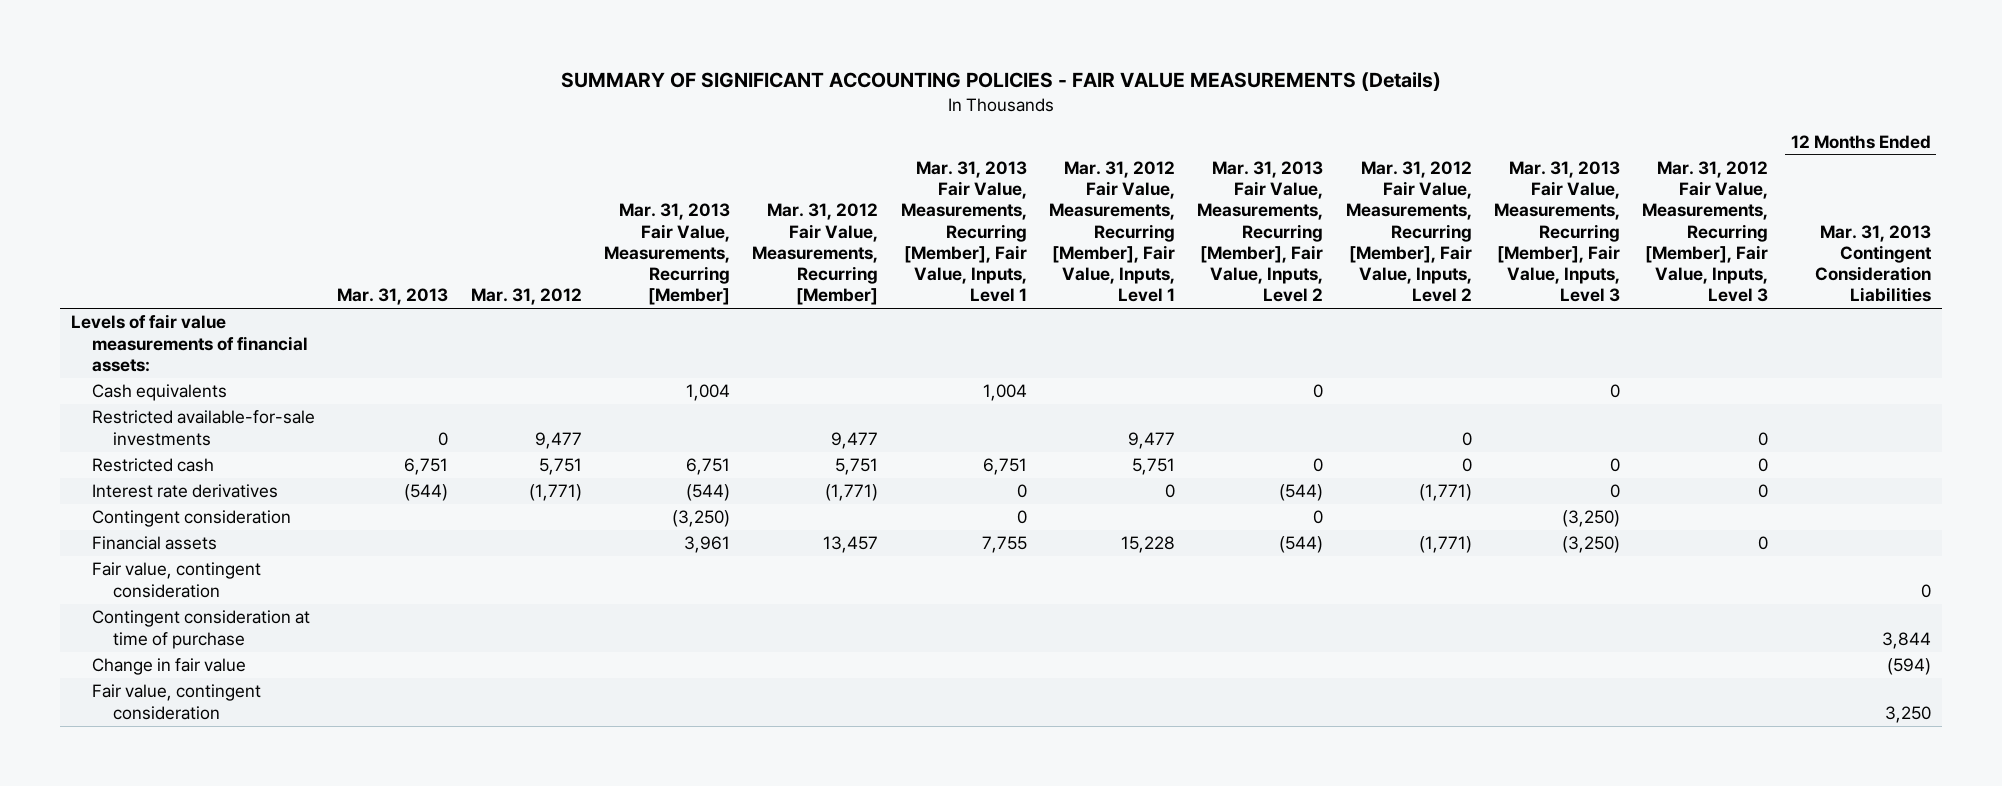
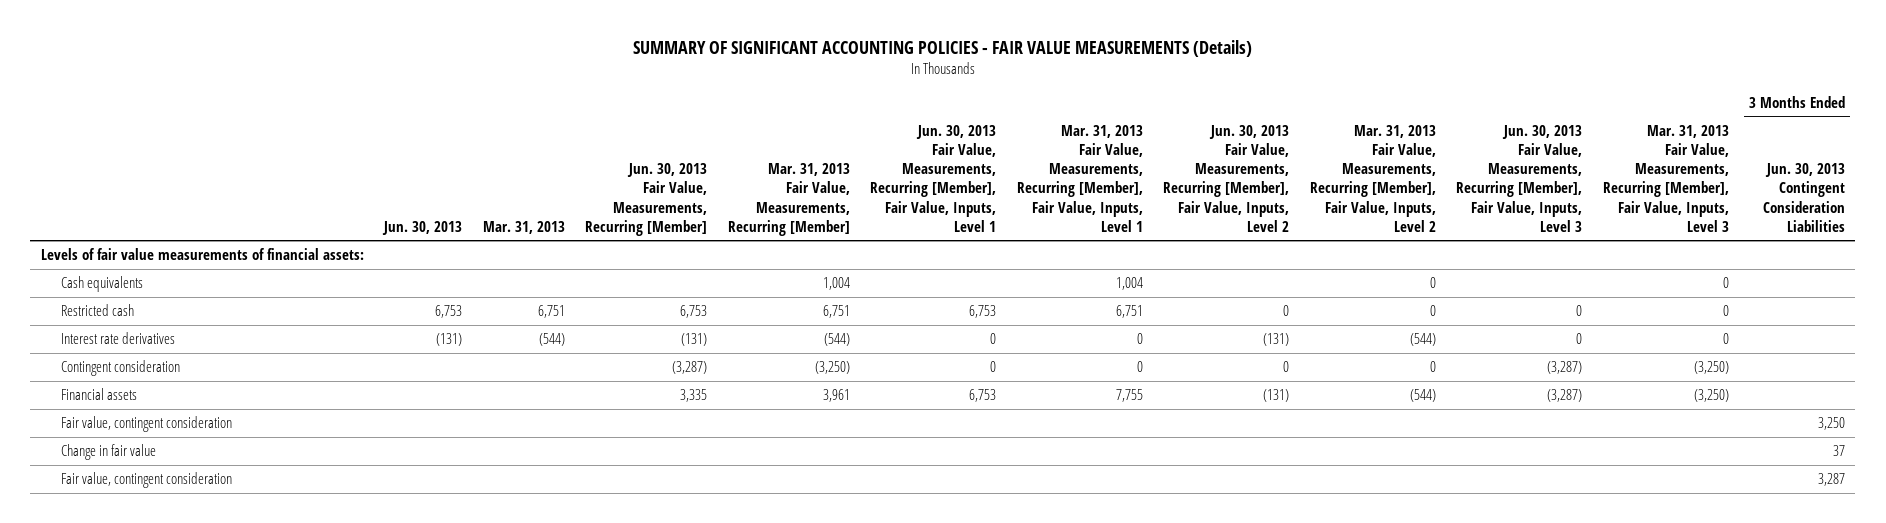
- | Mar. 31, 2013 | Mar. 31, 2012 | Mar. 31, 2013 Fair Value, Measurements, Recurring [Member] | Mar. 31, 2012 Fair Value, Measurements, Recurring [Member] | Mar. 31, 2013 Fair Value, Measurements, Recurring [Member], Fair Value, Inputs, Level 1 | Mar. 31, 2012 Fair Value, Measurements, Recurring [Member], Fair Value, Inputs, Level 1 | Mar. 31, 2013 Fair Value, Measurements, Recurring [Member], Fair Value, Inputs, Level 2 | Mar. 31, 2012 Fair Value, Measurements, Recurring [Member], Fair Value, Inputs, Level 2 | Mar. 31, 2013 Fair Value, Measurements, Recurring [Member], Fair Value, Inputs, Level 3 | Mar. 31, 2012 Fair Value, Measurements, Recurring [Member], Fair Value, Inputs, Level 3 | 12 Months Ended Mar. 31, 2013 Contingent Consideration Liabilities
+ | Jun. 30, 2013 | Mar. 31, 2013 | Jun. 30, 2013 Fair Value, Measurements, Recurring [Member] | Mar. 31, 2013 Fair Value, Measurements, Recurring [Member] | Jun. 30, 2013 Fair Value, Measurements, Recurring [Member], Fair Value, Inputs, Level 1 | Mar. 31, 2013 Fair Value, Measurements, Recurring [Member], Fair Value, Inputs, Level 1 | Jun. 30, 2013 Fair Value, Measurements, Recurring [Member], Fair Value, Inputs, Level 2 | Mar. 31, 2013 Fair Value, Measurements, Recurring [Member], Fair Value, Inputs, Level 2 | Jun. 30, 2013 Fair Value, Measurements, Recurring [Member], Fair Value, Inputs, Level 3 | Mar. 31, 2013 Fair Value, Measurements, Recurring [Member], Fair Value, Inputs, Level 3 | 3 Months Ended Jun. 30, 2013 Contingent Consideration Liabilities
- Restricted available-for-sale investments | 0 | 9,477 | | 9,477 | | 9,477 | | 0 | | 0 |
- Contingent consideration at time of purchase | | | | | | | | | | | 3,844

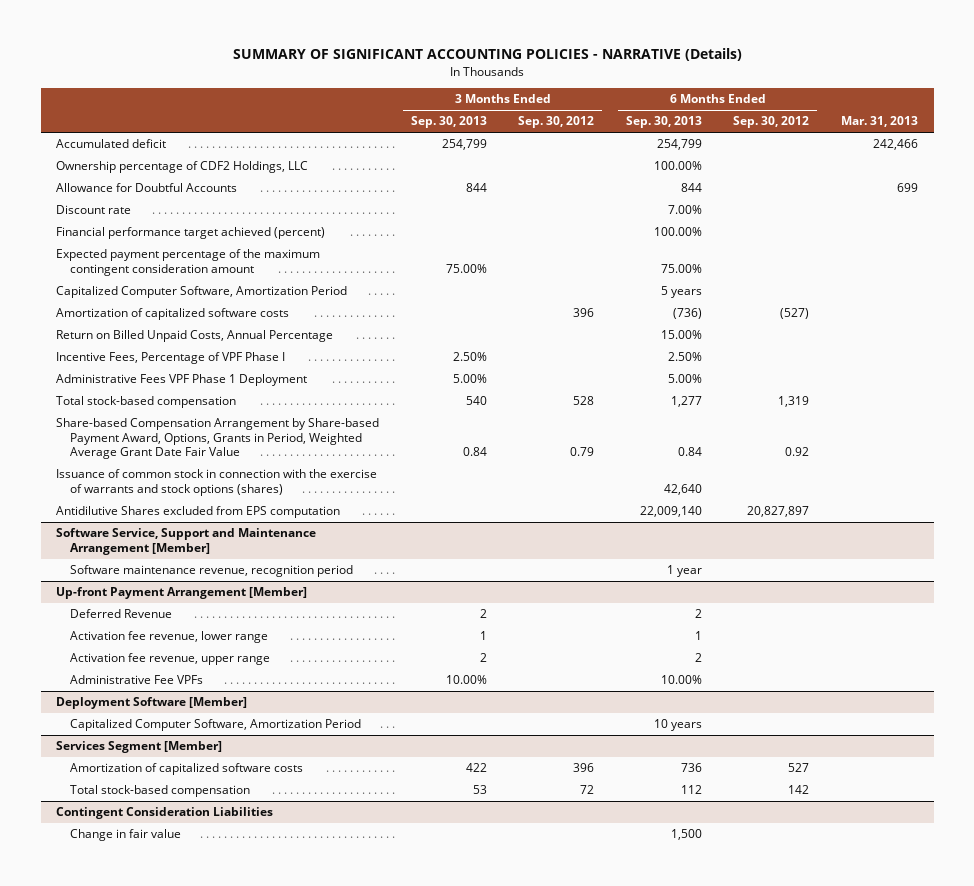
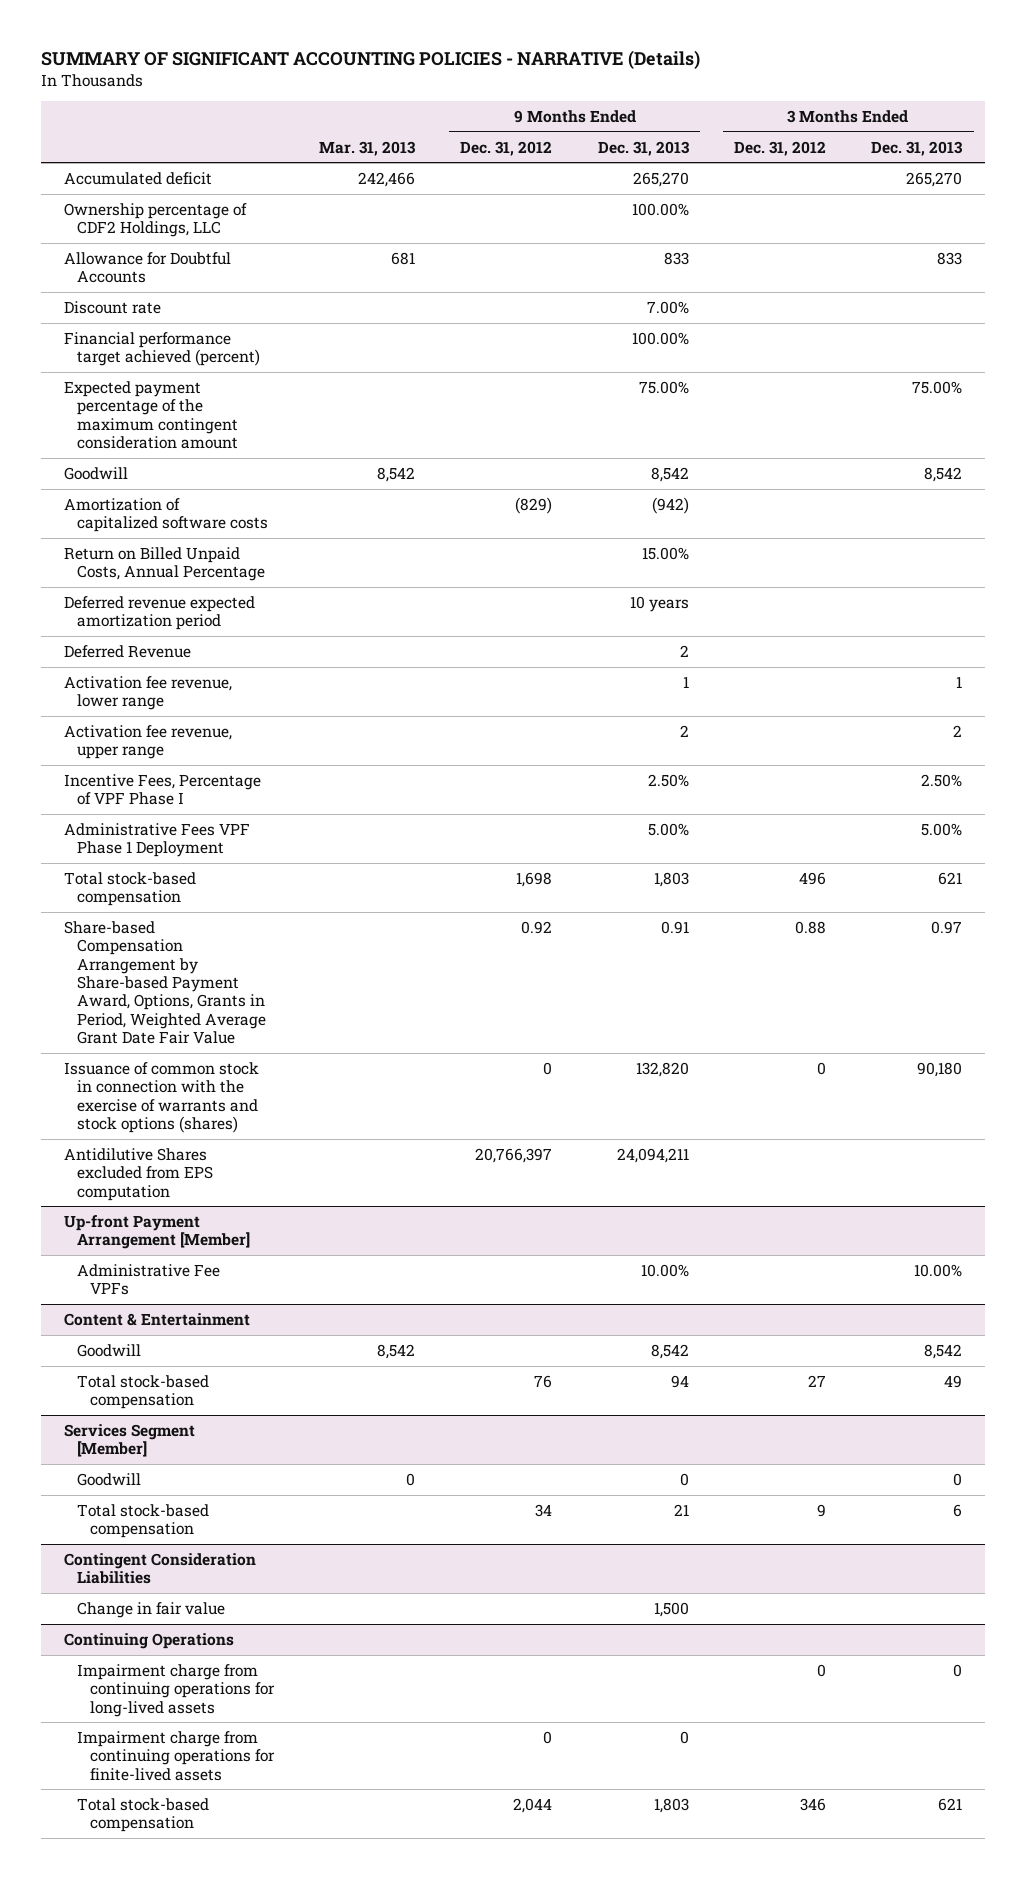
- | 3 Months Ended Sep. 30, 2013 | 3 Months Ended Sep. 30, 2012 | 6 Months Ended Sep. 30, 2013 | 6 Months Ended Sep. 30, 2012 | Mar. 31, 2013
+ | Mar. 31, 2013 | 9 Months Ended Dec. 31, 2012 | 9 Months Ended Dec. 31, 2013 | 3 Months Ended Dec. 31, 2012 | 3 Months Ended Dec. 31, 2013
- Allowance for Doubtful Accounts | 844 | | 844 | | 699
+ Allowance for Doubtful Accounts | 681 | | 833 | | 833
- Capitalized Computer Software, Amortization Period | | | 5 years | |
+ Goodwill | 8,542 | | 8,542 | | 8,542
+ Deferred revenue expected amortization period | | | 10 years | |
+ Deferred Revenue | | | 2 | |
+ Activation fee revenue, lower range | | | 1 | | 1
+ Activation fee revenue, upper range | | | 2 | | 2
- Software Service, Support and Maintenance Arrangement [Member]
- Software maintenance revenue, recognition period | | | 1 year | |
@ Up-front Payment Arrangement [Member]
- Deferred Revenue | 2 | | 2 | |
- Activation fee revenue, lower range | 1 | | 1 | |
- Activation fee revenue, upper range | 2 | | 2 | |
- Deployment Software [Member]
- Capitalized Computer Software, Amortization Period | | | 10 years | |
+ Content & Entertainment
+ Goodwill | 8,542 | | 8,542 | | 8,542
+ Total stock-based compensation | | 76 | 94 | 27 | 49
@ Services Segment [Member]
- Amortization of capitalized software costs | 422 | 396 | 736 | 527 |
+ Goodwill | 0 | | 0 | | 0
+ Continuing Operations
+ Impairment charge from continuing operations for long-lived assets | | | | 0 | 0
+ Impairment charge from continuing operations for finite-lived assets | | 0 | 0 | |
+ Total stock-based compensation | | 2,044 | 1,803 | 346 | 621

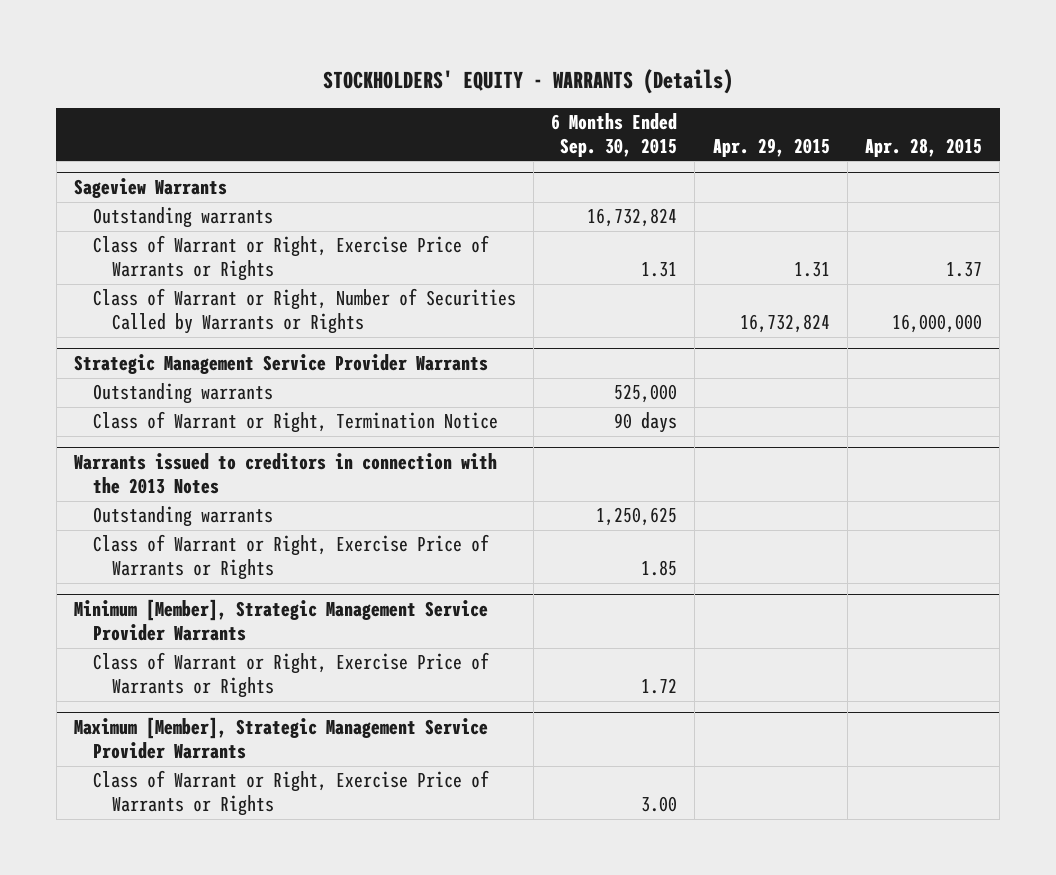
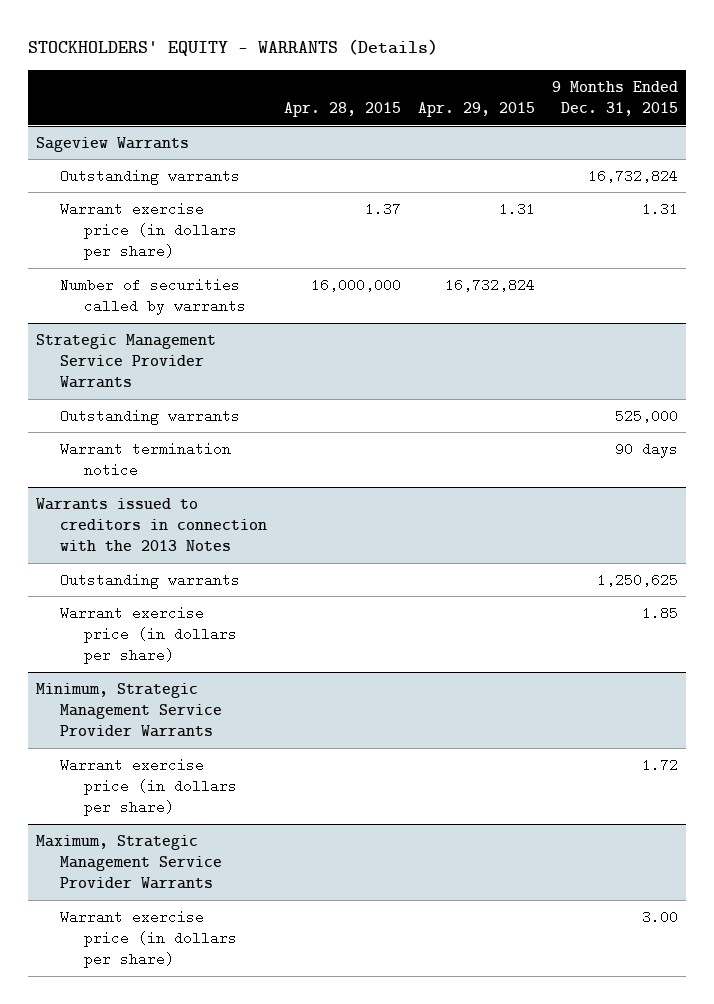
- | 6 Months Ended Sep. 30, 2015 | Apr. 29, 2015 | Apr. 28, 2015
+ | Apr. 28, 2015 | Apr. 29, 2015 | 9 Months Ended Dec. 31, 2015
@ Sageview Warrants
- Class of Warrant or Right, Exercise Price of Warrants or Rights | 1.31 | 1.31 | 1.37
- Class of Warrant or Right, Number of Securities Called by Warrants or Rights | | 16,732,824 | 16,000,000
+ Warrant exercise price (in dollars per share) | 1.37 | 1.31 | 1.31
+ Number of securities called by warrants | 16,000,000 | 16,732,824 |
@ Strategic Management Service Provider Warrants
- Class of Warrant or Right, Termination Notice | 90 days | |
+ Warrant termination notice | | | 90 days
@ Warrants issued to creditors in connection with the 2013 Notes
- Class of Warrant or Right, Exercise Price of Warrants or Rights | 1.85 | |
- Minimum [Member], Strategic Management Service Provider Warrants
- Class of Warrant or Right, Exercise Price of Warrants or Rights | 1.72 | |
- Maximum [Member], Strategic Management Service Provider Warrants
- Class of Warrant or Right, Exercise Price of Warrants or Rights | 3.00 | |
@ Warrants issued to creditors in connection with the 2013 Notes
+ Warrant exercise price (in dollars per share) | | | 1.85
+ Minimum, Strategic Management Service Provider Warrants
+ Warrant exercise price (in dollars per share) | | | 1.72
+ Maximum, Strategic Management Service Provider Warrants
+ Warrant exercise price (in dollars per share) | | | 3.00

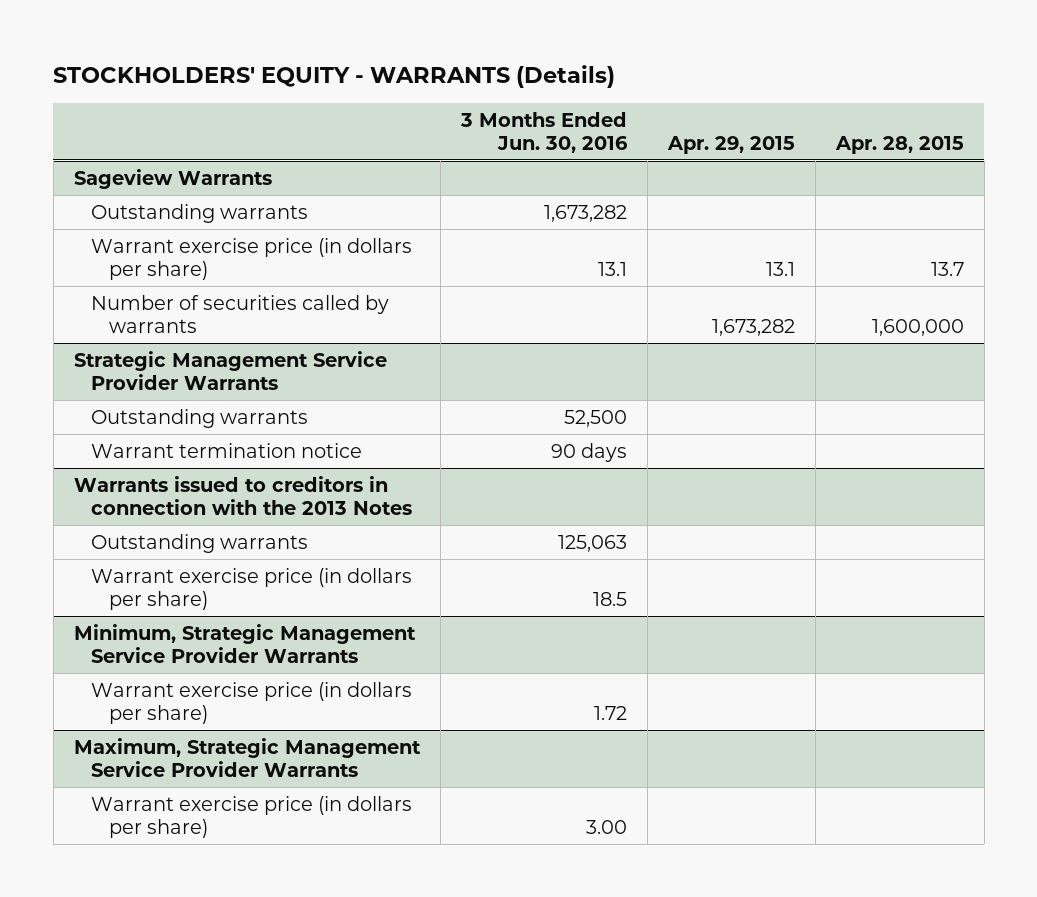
- | Apr. 28, 2015 | Apr. 29, 2015 | 9 Months Ended Dec. 31, 2015
+ | 3 Months Ended Jun. 30, 2016 | Apr. 29, 2015 | Apr. 28, 2015
@ Sageview Warrants
- Warrant exercise price (in dollars per share) | 1.37 | 1.31 | 1.31
- Number of securities called by warrants | 16,000,000 | 16,732,824 |
+ Warrant exercise price (in dollars per share) | 13.1 | 13.1 | 13.7
+ Number of securities called by warrants | | 1,673,282 | 1,600,000

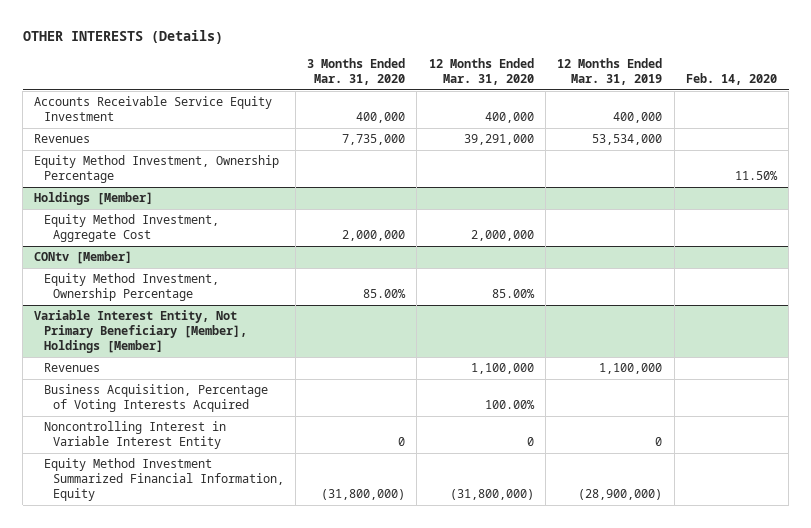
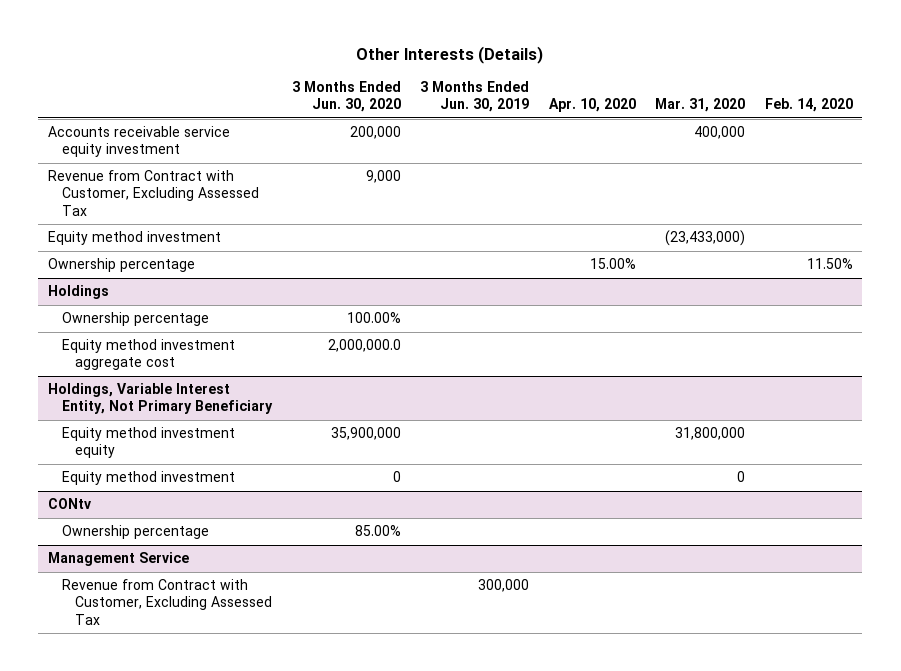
- OTHER INTERESTS (Details)
+ Other Interests (Details)
- | 3 Months Ended Mar. 31, 2020 | 12 Months Ended Mar. 31, 2020 | 12 Months Ended Mar. 31, 2019 | Feb. 14, 2020
+ | 3 Months Ended Jun. 30, 2020 | 3 Months Ended Jun. 30, 2019 | Apr. 10, 2020 | Mar. 31, 2020 | Feb. 14, 2020
- Accounts Receivable Service Equity Investment | 400,000 | 400,000 | 400,000 |
- Revenues | 7,735,000 | 39,291,000 | 53,534,000 |
- Equity Method Investment, Ownership Percentage | | | | 11.50%
- Holdings [Member]
- Equity Method Investment, Aggregate Cost | 2,000,000 | 2,000,000 | |
- CONtv [Member]
- Equity Method Investment, Ownership Percentage | 85.00% | 85.00% | |
- Variable Interest Entity, Not Primary Beneficiary [Member], Holdings [Member]
- Revenues | | 1,100,000 | 1,100,000 |
- Business Acquisition, Percentage of Voting Interests Acquired | | 100.00% | |
- Noncontrolling Interest in Variable Interest Entity | 0 | 0 | 0 |
- Equity Method Investment Summarized Financial Information, Equity | (31,800,000) | (31,800,000) | (28,900,000) |
+ Accounts receivable service equity investment | 200,000 | | | 400,000 |
+ Revenue from Contract with Customer, Excluding Assessed Tax | 9,000 | | | |
+ Equity method investment | | | | (23,433,000) |
+ Ownership percentage | | | 15.00% | | 11.50%
+ Holdings
+ Ownership percentage | 100.00% | | | |
+ Equity method investment aggregate cost | 2,000,000.0 | | | |
+ Holdings, Variable Interest Entity, Not Primary Beneficiary
+ Equity method investment equity | 35,900,000 | | | 31,800,000 |
+ Equity method investment | 0 | | | 0 |
+ CONtv
+ Ownership percentage | 85.00% | | | |
+ Management Service
+ Revenue from Contract with Customer, Excluding Assessed Tax | | 300,000 | | |

